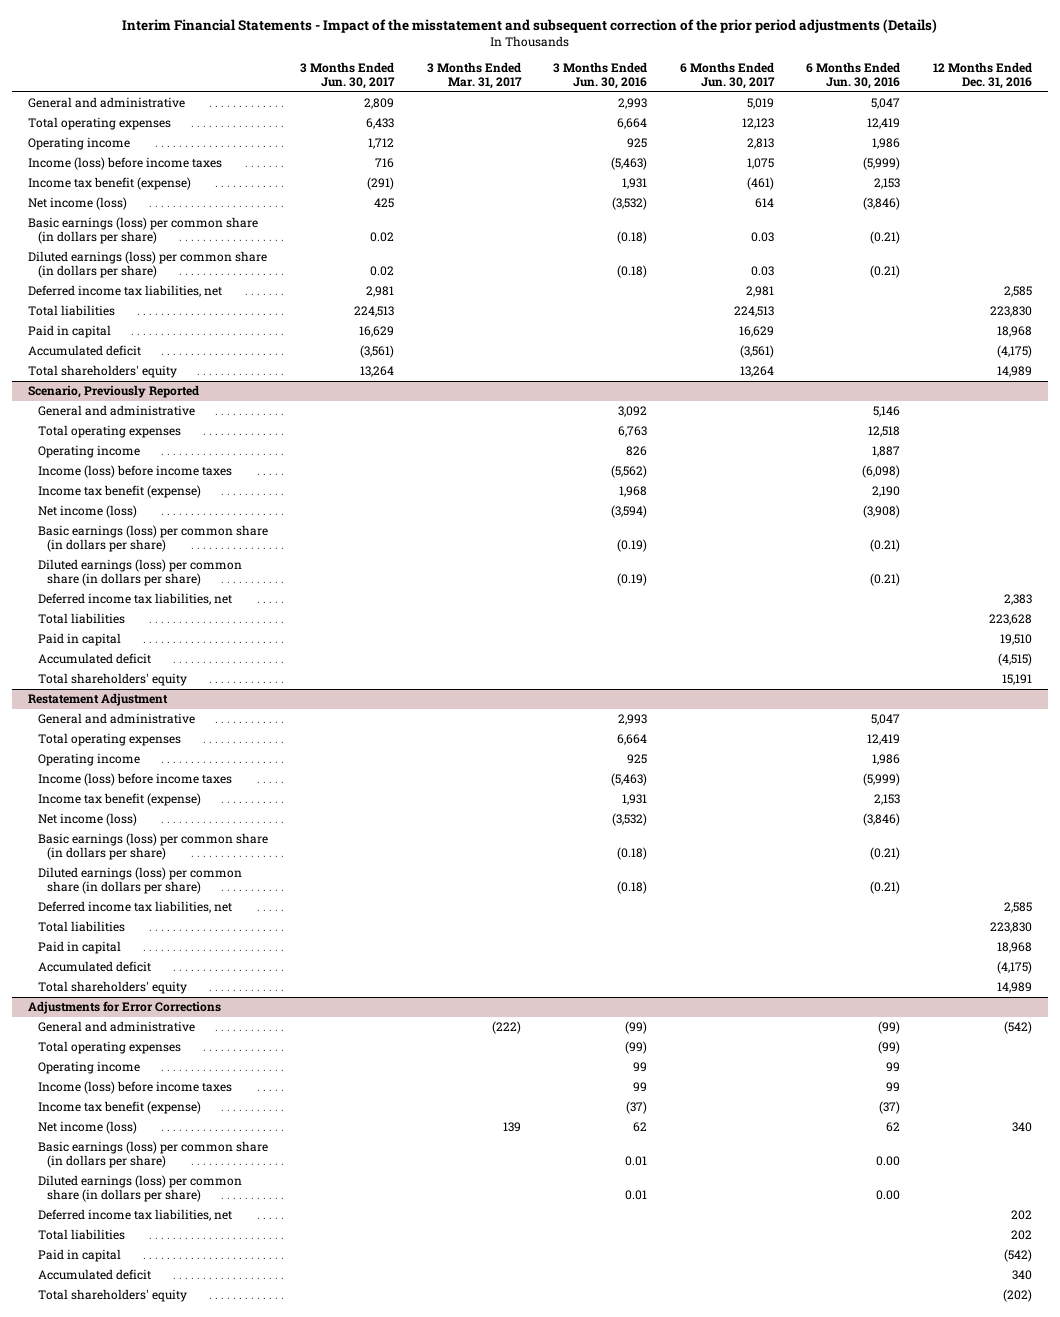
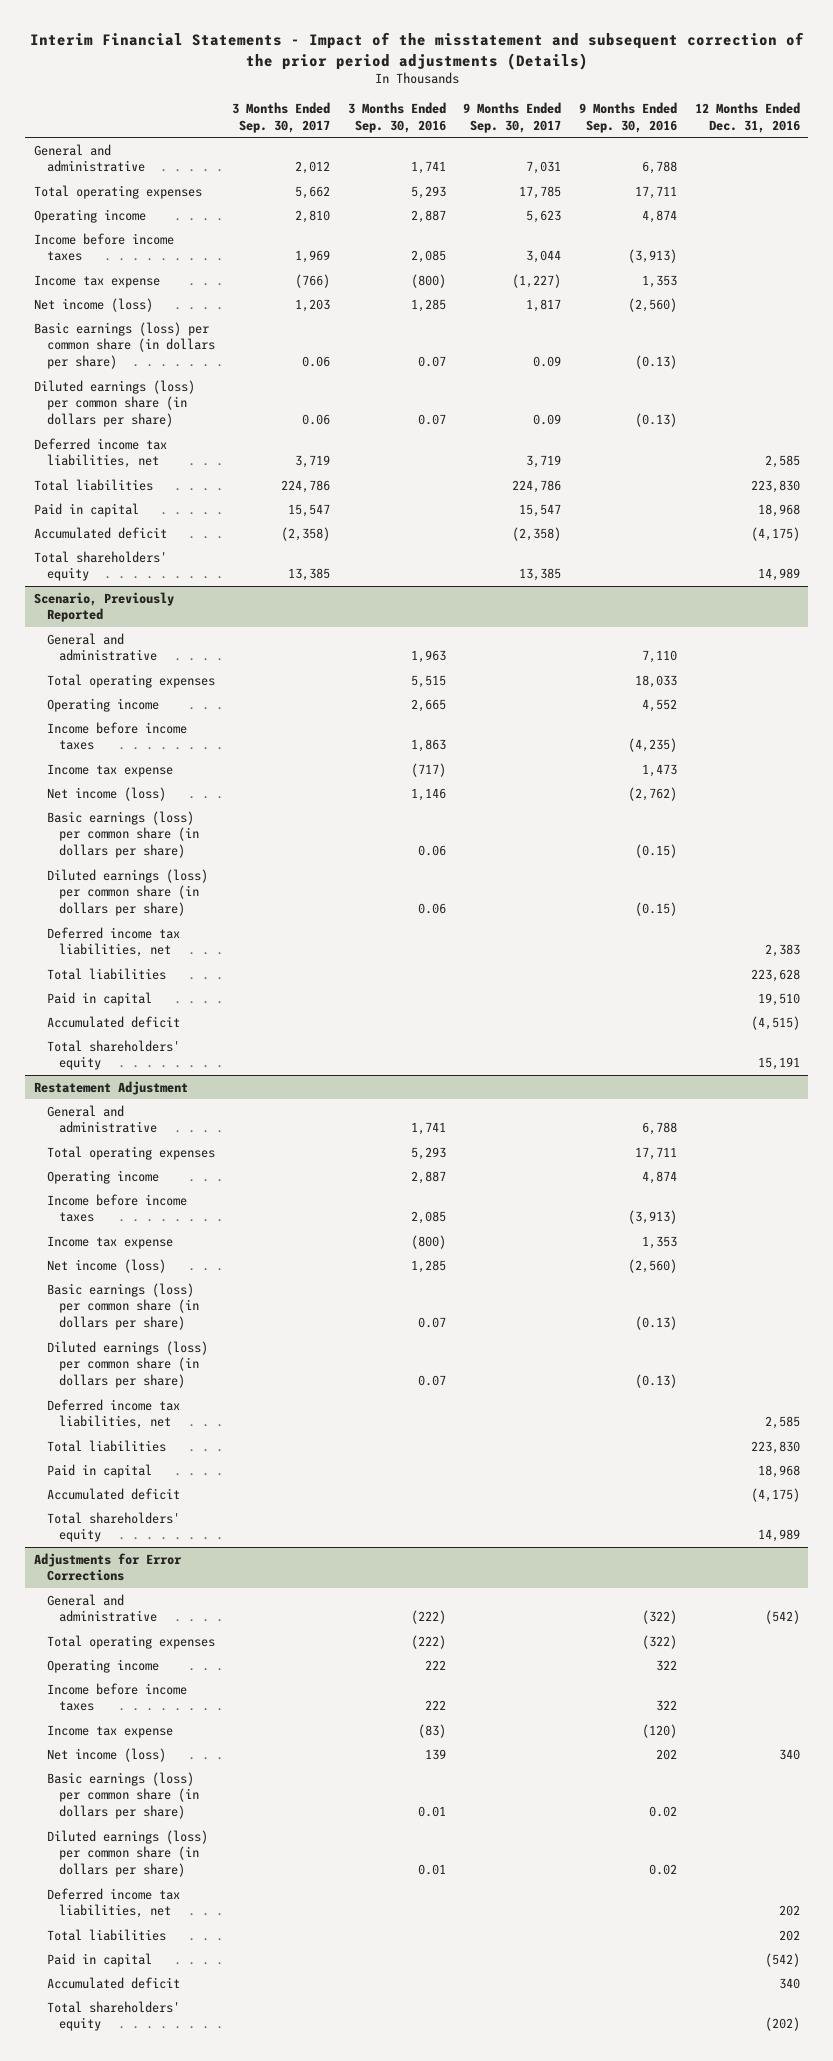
- | 3 Months Ended Jun. 30, 2017 | 3 Months Ended Mar. 31, 2017 | 3 Months Ended Jun. 30, 2016 | 6 Months Ended Jun. 30, 2017 | 6 Months Ended Jun. 30, 2016 | 12 Months Ended Dec. 31, 2016
+ | 3 Months Ended Sep. 30, 2017 | 3 Months Ended Sep. 30, 2016 | 9 Months Ended Sep. 30, 2017 | 9 Months Ended Sep. 30, 2016 | 12 Months Ended Dec. 31, 2016
- Income (loss) before income taxes | 716 | | (5,463) | 1,075 | (5,999) |
- Income tax benefit (expense) | (291) | | 1,931 | (461) | 2,153 |
+ Income before income taxes | 1,969 | 2,085 | 3,044 | (3,913) |
+ Income tax expense | (766) | (800) | (1,227) | 1,353 |
@ Scenario, Previously Reported
- Income (loss) before income taxes | | | (5,562) | | (6,098) |
- Income tax benefit (expense) | | | 1,968 | | 2,190 |
+ Income before income taxes | | 1,863 | | (4,235) |
+ Income tax expense | | (717) | | 1,473 |
@ Restatement Adjustment
- Income (loss) before income taxes | | | (5,463) | | (5,999) |
- Income tax benefit (expense) | | | 1,931 | | 2,153 |
+ Income before income taxes | | 2,085 | | (3,913) |
+ Income tax expense | | (800) | | 1,353 |
@ Adjustments for Error Corrections
- Income (loss) before income taxes | | | 99 | | 99 |
- Income tax benefit (expense) | | | (37) | | (37) |
+ Income before income taxes | | 222 | | 322 |
+ Income tax expense | | (83) | | (120) |

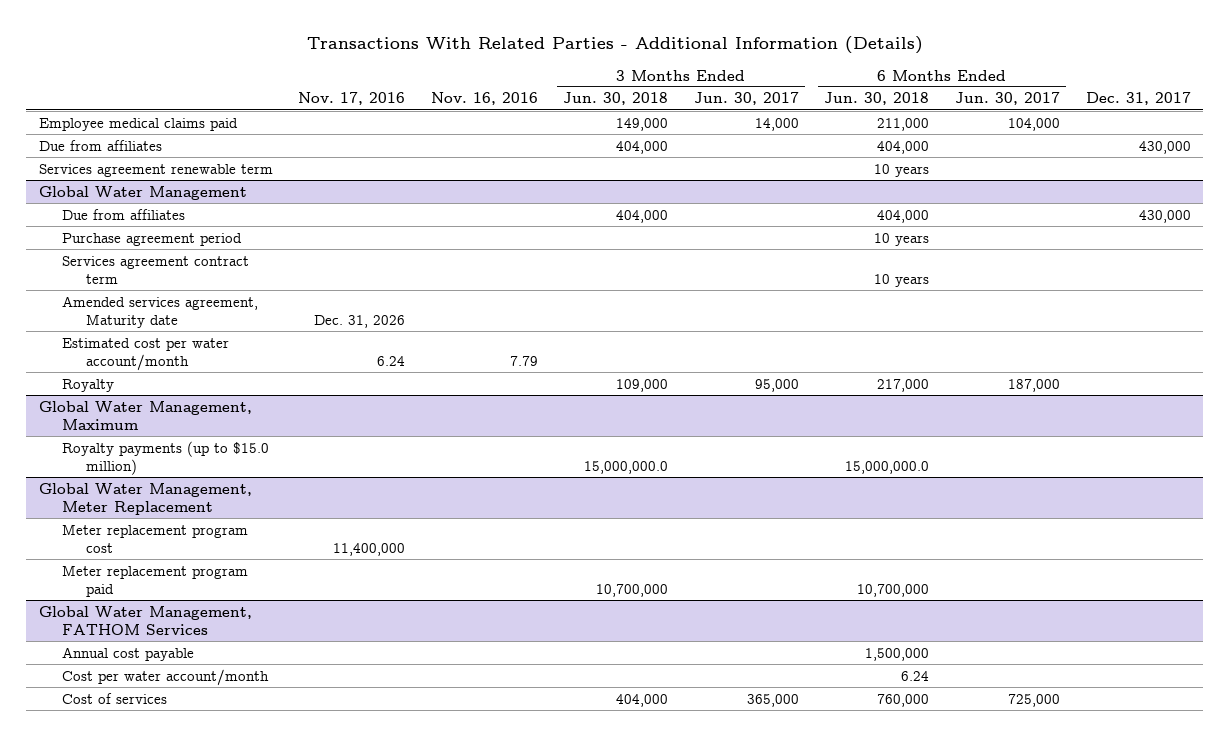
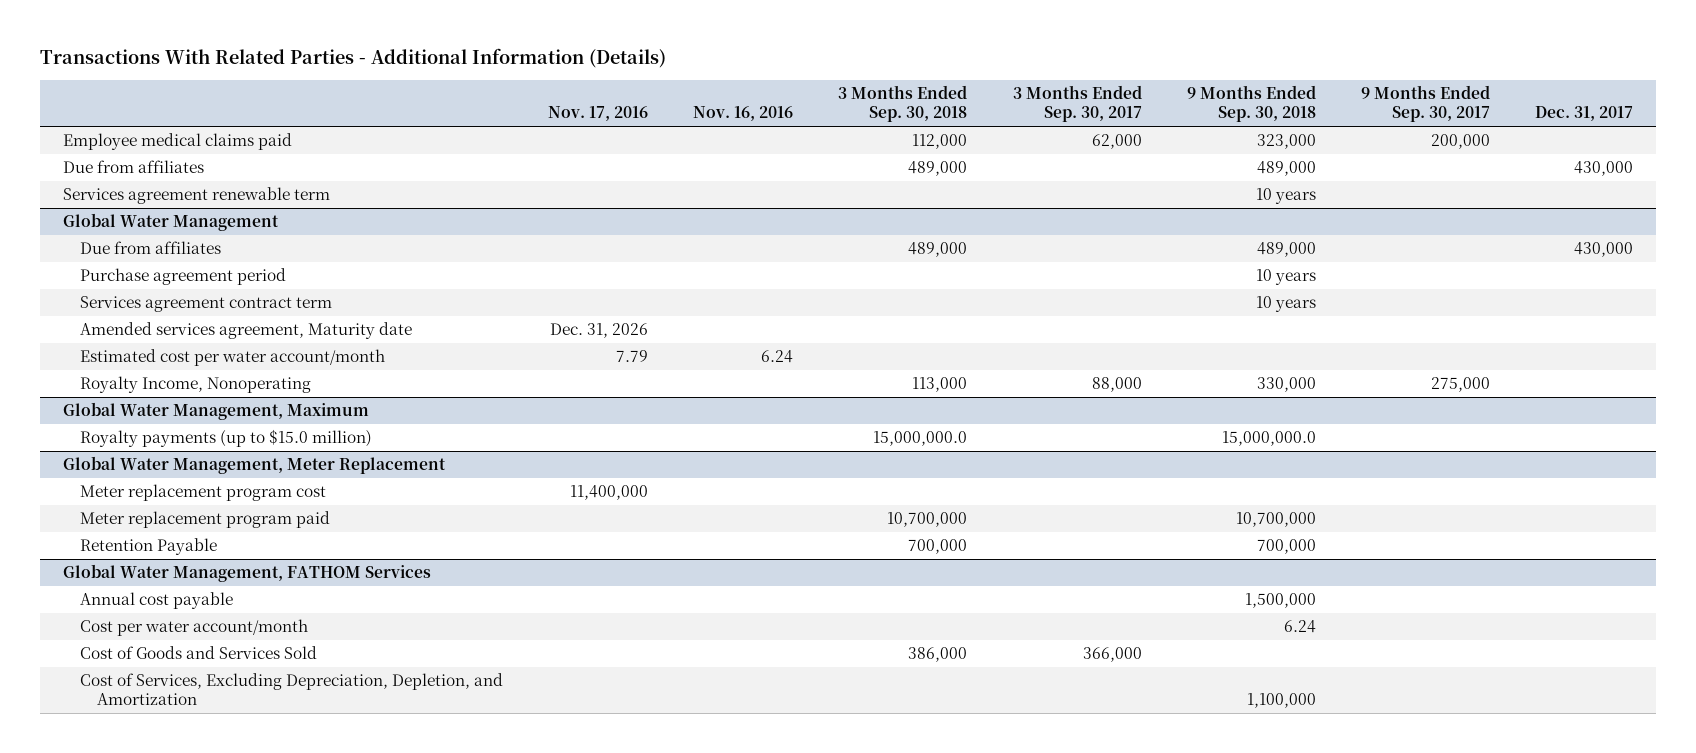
- | Nov. 17, 2016 | Nov. 16, 2016 | 3 Months Ended Jun. 30, 2018 | 3 Months Ended Jun. 30, 2017 | 6 Months Ended Jun. 30, 2018 | 6 Months Ended Jun. 30, 2017 | Dec. 31, 2017
+ | Nov. 17, 2016 | Nov. 16, 2016 | 3 Months Ended Sep. 30, 2018 | 3 Months Ended Sep. 30, 2017 | 9 Months Ended Sep. 30, 2018 | 9 Months Ended Sep. 30, 2017 | Dec. 31, 2017
@ Global Water Management
- Estimated cost per water account/month | 6.24 | 7.79 | | | | |
- Royalty | | | 109,000 | 95,000 | 217,000 | 187,000 |
+ Estimated cost per water account/month | 7.79 | 6.24 | | | | |
+ Royalty Income, Nonoperating | | | 113,000 | 88,000 | 330,000 | 275,000 |
@ Global Water Management, Meter Replacement
+ Retention Payable | | | 700,000 | | 700,000 | |
@ Global Water Management, FATHOM Services
- Cost of services | | | 404,000 | 365,000 | 760,000 | 725,000 |
+ Cost of Goods and Services Sold | | | 386,000 | 366,000 | | |
+ Cost of Services, Excluding Depreciation, Depletion, and Amortization | | | | | 1,100,000 | |

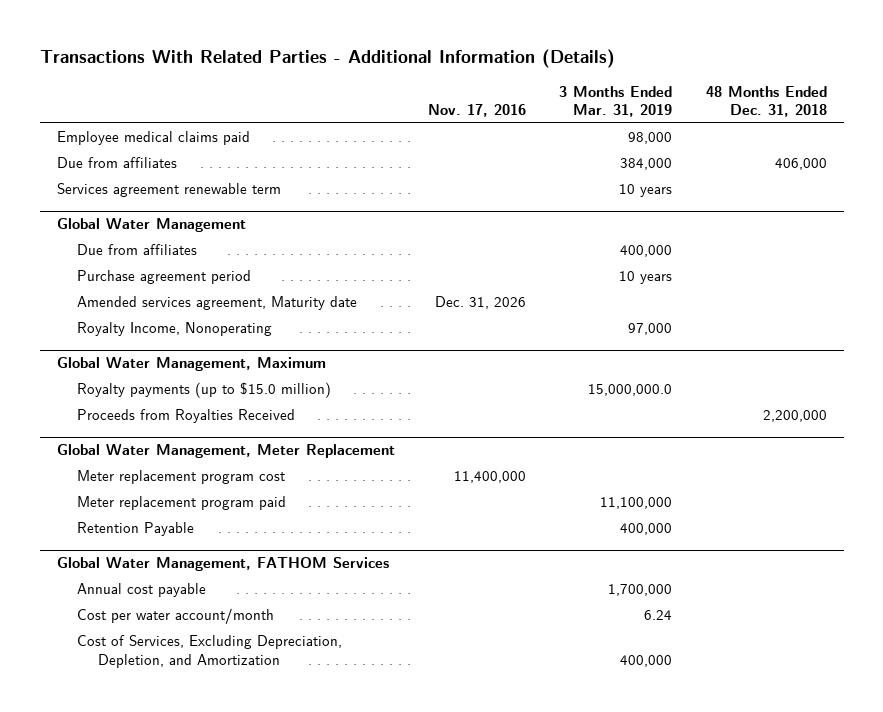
- | Nov. 17, 2016 | Nov. 16, 2016 | 3 Months Ended Sep. 30, 2018 | 3 Months Ended Sep. 30, 2017 | 9 Months Ended Sep. 30, 2018 | 9 Months Ended Sep. 30, 2017 | Dec. 31, 2017
+ | Nov. 17, 2016 | 3 Months Ended Mar. 31, 2019 | 48 Months Ended Dec. 31, 2018
@ Global Water Management
- Services agreement contract term | | | | | 10 years | |
- Estimated cost per water account/month | 7.79 | 6.24 | | | | |
@ Global Water Management, Maximum
+ Proceeds from Royalties Received | | | 2,200,000
@ Global Water Management, FATHOM Services
- Cost of Goods and Services Sold | | | 386,000 | 366,000 | | |

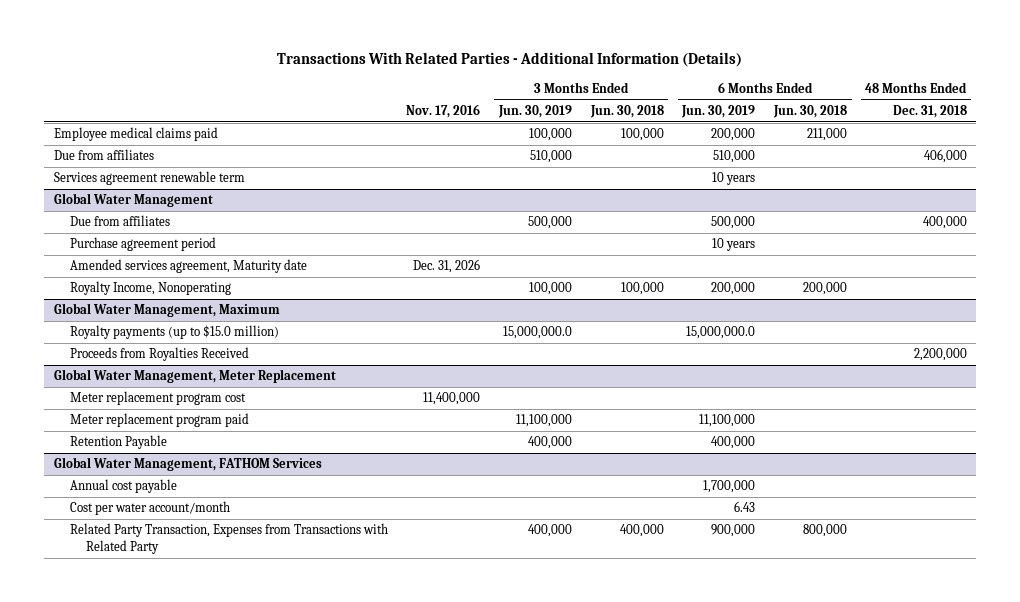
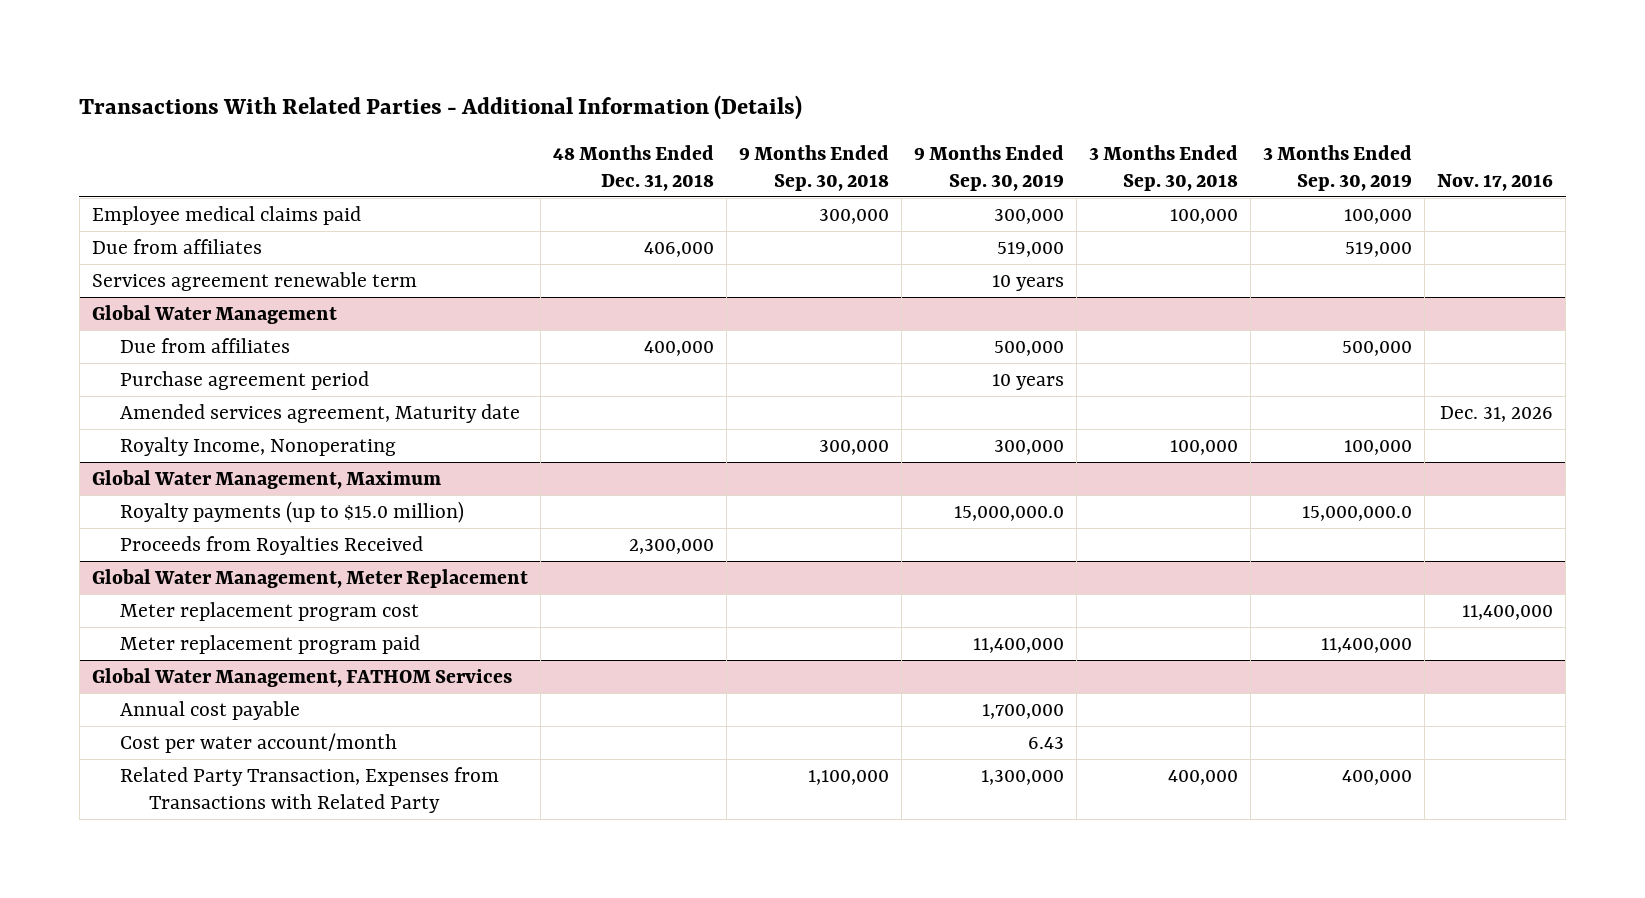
- | Nov. 17, 2016 | 3 Months Ended Jun. 30, 2019 | 3 Months Ended Jun. 30, 2018 | 6 Months Ended Jun. 30, 2019 | 6 Months Ended Jun. 30, 2018 | 48 Months Ended Dec. 31, 2018
+ | 48 Months Ended Dec. 31, 2018 | 9 Months Ended Sep. 30, 2018 | 9 Months Ended Sep. 30, 2019 | 3 Months Ended Sep. 30, 2018 | 3 Months Ended Sep. 30, 2019 | Nov. 17, 2016
@ Global Water Management, Maximum
- Proceeds from Royalties Received | | | | | | 2,200,000
+ Proceeds from Royalties Received | 2,300,000 | | | | |
@ Global Water Management, Meter Replacement
- Retention Payable | | 400,000 | | 400,000 | |

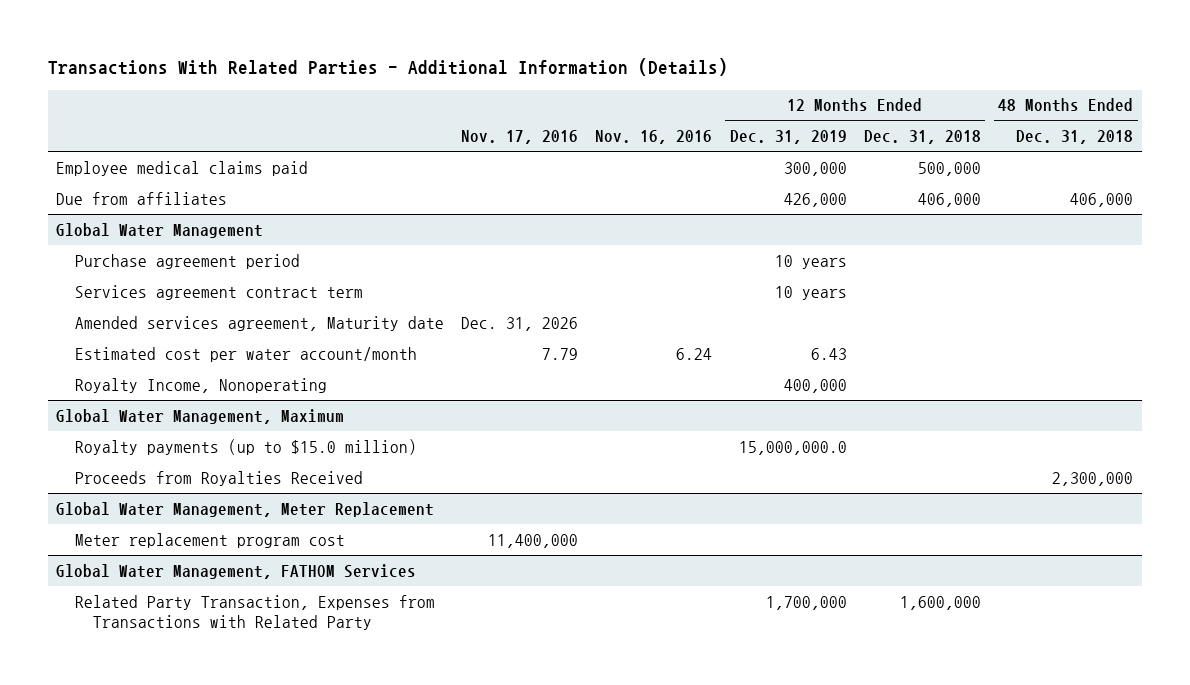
- | 48 Months Ended Dec. 31, 2018 | 9 Months Ended Sep. 30, 2018 | 9 Months Ended Sep. 30, 2019 | 3 Months Ended Sep. 30, 2018 | 3 Months Ended Sep. 30, 2019 | Nov. 17, 2016
+ | Nov. 17, 2016 | Nov. 16, 2016 | 12 Months Ended Dec. 31, 2019 | 12 Months Ended Dec. 31, 2018 | 48 Months Ended Dec. 31, 2018
- Services agreement renewable term | | | 10 years | | |
@ Global Water Management
- Due from affiliates | 400,000 | | 500,000 | | 500,000 |
+ Services agreement contract term | | | 10 years | |
+ Estimated cost per water account/month | 7.79 | 6.24 | 6.43 | |
@ Global Water Management, Meter Replacement
- Meter replacement program paid | | | 11,400,000 | | 11,400,000 |
@ Global Water Management, FATHOM Services
- Annual cost payable | | | 1,700,000 | | |
- Cost per water account/month | | | 6.43 | | |

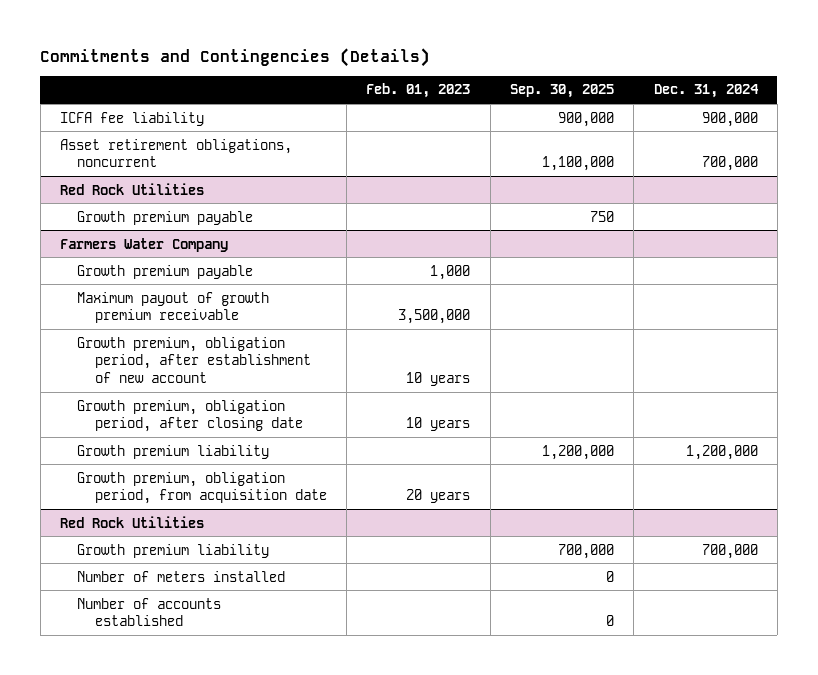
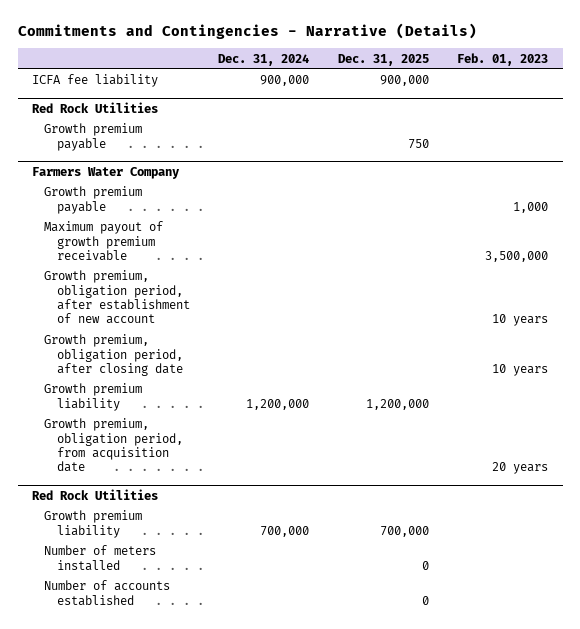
- Commitments and Contingencies (Details)
+ Commitments and Contingencies - Narrative (Details)
- | Feb. 01, 2023 | Sep. 30, 2025 | Dec. 31, 2024
+ | Dec. 31, 2024 | Dec. 31, 2025 | Feb. 01, 2023
- Asset retirement obligations, noncurrent | | 1,100,000 | 700,000

